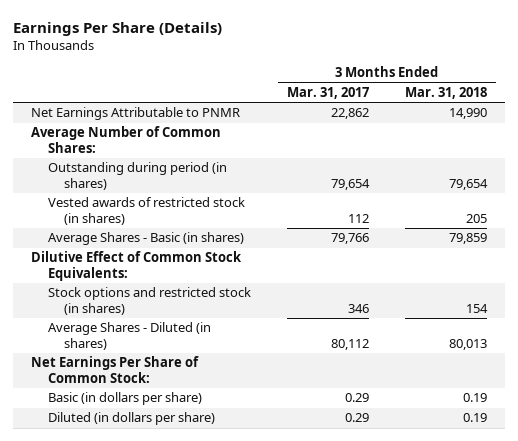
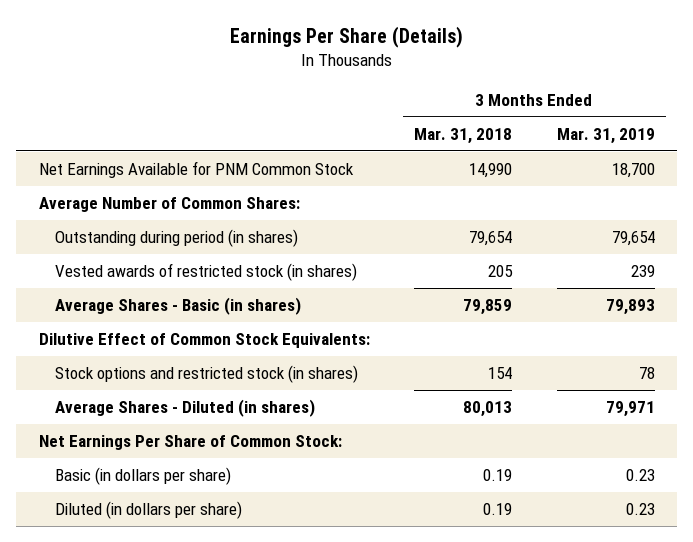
- | 3 Months Ended Mar. 31, 2017 | 3 Months Ended Mar. 31, 2018
+ | 3 Months Ended Mar. 31, 2018 | 3 Months Ended Mar. 31, 2019
- Net Earnings Attributable to PNMR | 22,862 | 14,990
+ Net Earnings Available for PNM Common Stock | 14,990 | 18,700

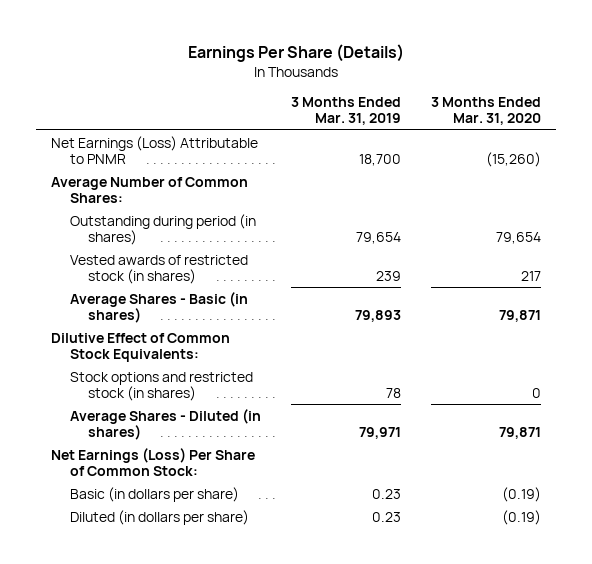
- | 3 Months Ended Mar. 31, 2018 | 3 Months Ended Mar. 31, 2019
+ | 3 Months Ended Mar. 31, 2019 | 3 Months Ended Mar. 31, 2020
- Net Earnings Available for PNM Common Stock | 14,990 | 18,700
+ Net Earnings (Loss) Attributable to PNMR | 18,700 | (15,260)
- Net Earnings Per Share of Common Stock:
+ Net Earnings (Loss) Per Share of Common Stock:

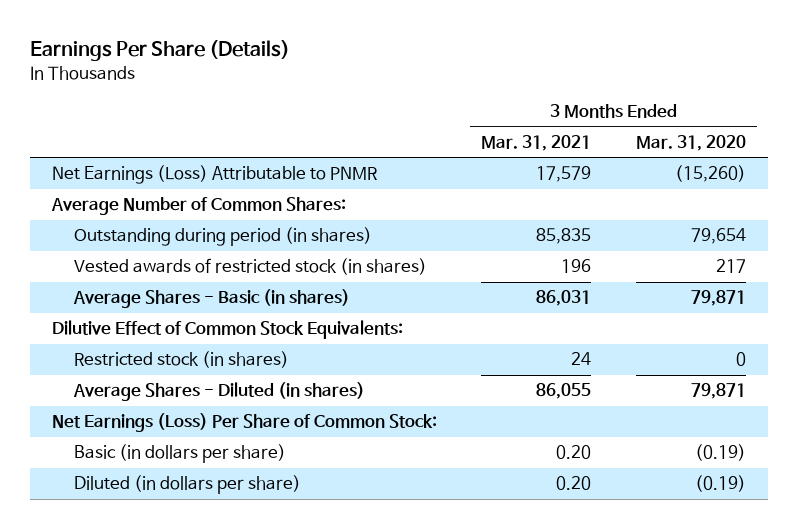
- | 3 Months Ended Mar. 31, 2019 | 3 Months Ended Mar. 31, 2020
+ | 3 Months Ended Mar. 31, 2021 | 3 Months Ended Mar. 31, 2020
- Stock options and restricted stock (in shares) | 78 | 0
+ Restricted stock (in shares) | 24 | 0

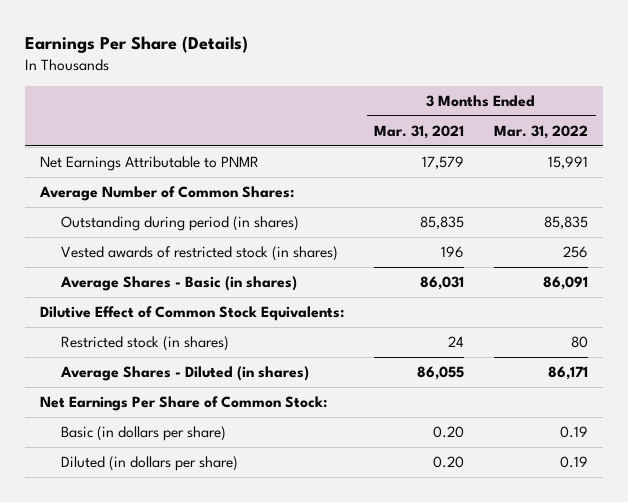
- | 3 Months Ended Mar. 31, 2021 | 3 Months Ended Mar. 31, 2020
+ | 3 Months Ended Mar. 31, 2021 | 3 Months Ended Mar. 31, 2022
- Net Earnings (Loss) Attributable to PNMR | 17,579 | (15,260)
+ Net Earnings Attributable to PNMR | 17,579 | 15,991
- Net Earnings (Loss) Per Share of Common Stock:
+ Net Earnings Per Share of Common Stock:

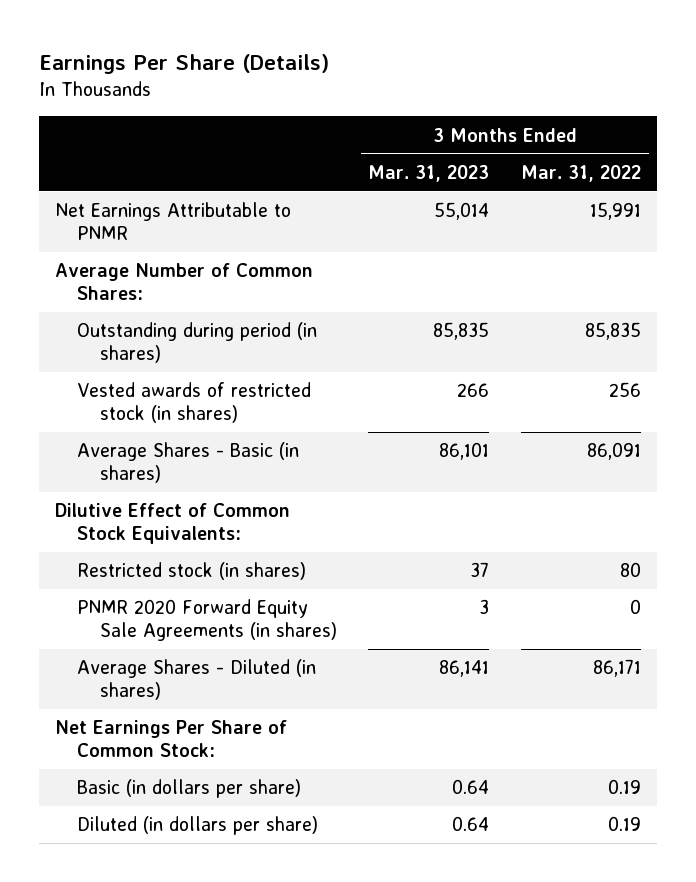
- | 3 Months Ended Mar. 31, 2021 | 3 Months Ended Mar. 31, 2022
+ | 3 Months Ended Mar. 31, 2023 | 3 Months Ended Mar. 31, 2022
+ PNMR 2020 Forward Equity Sale Agreements (in shares) | 3 | 0

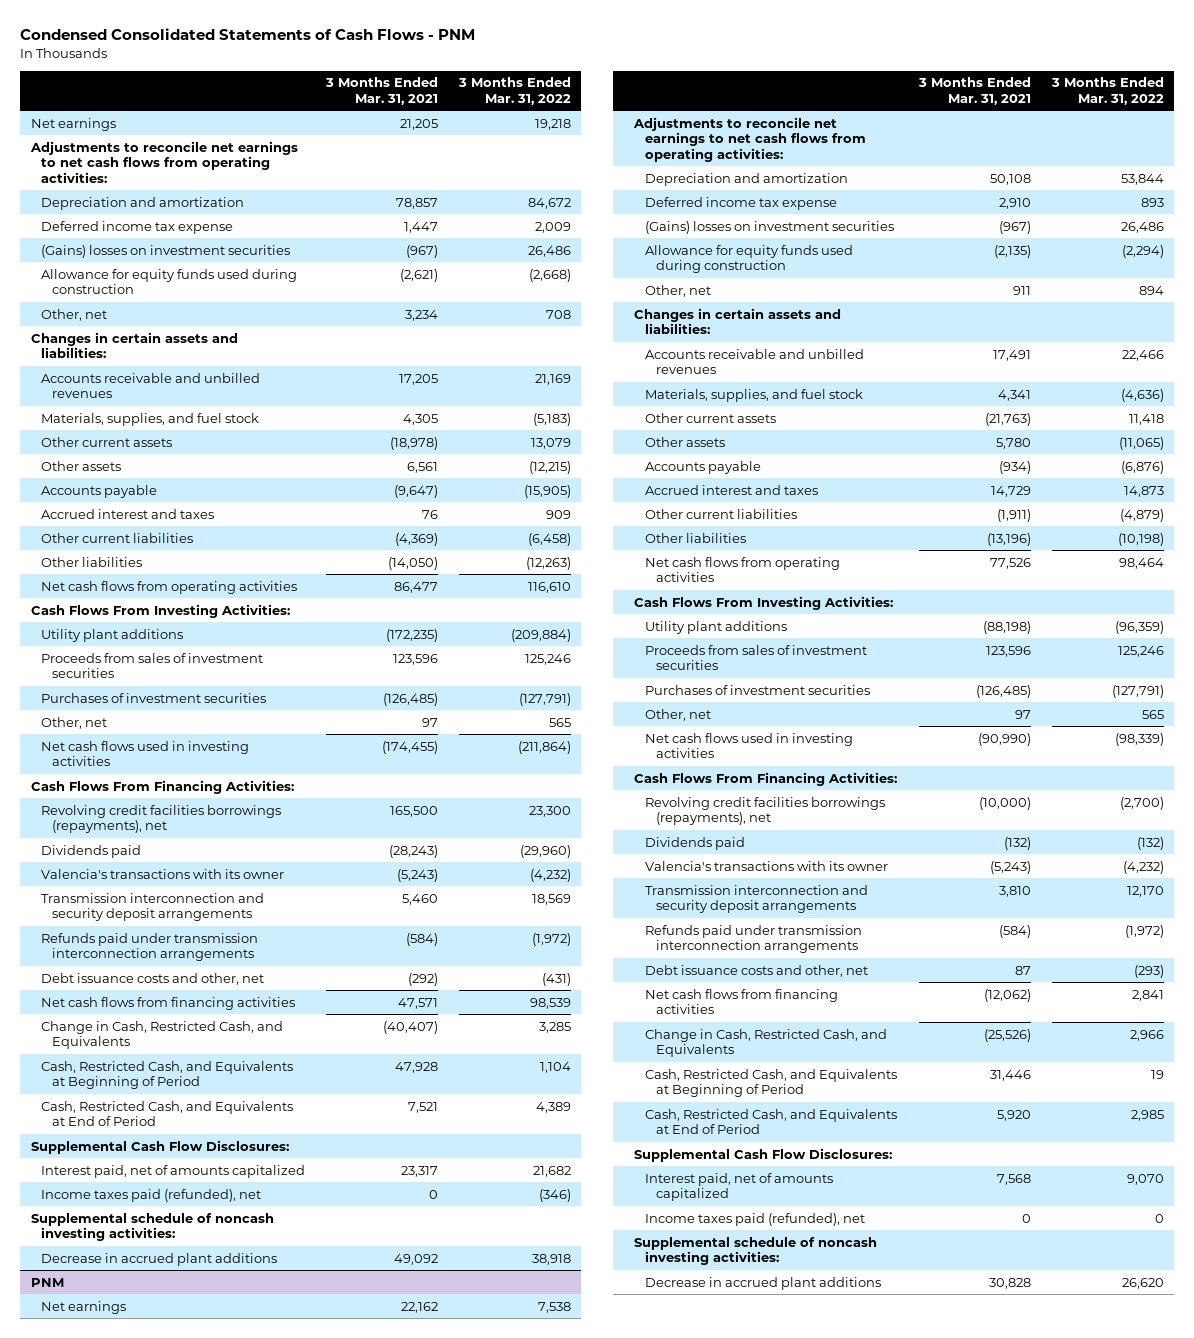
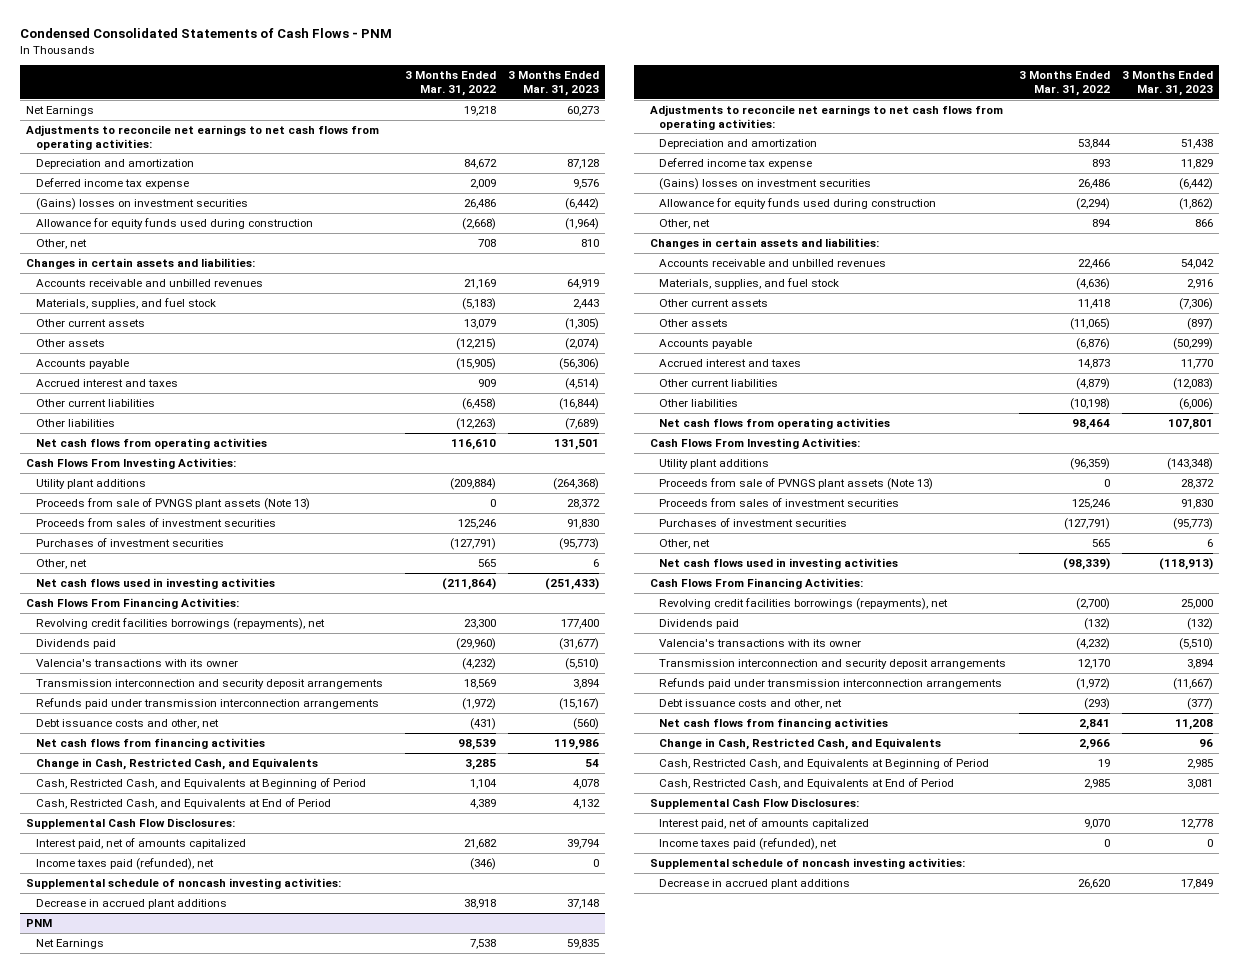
- | 3 Months Ended Mar. 31, 2021 | 3 Months Ended Mar. 31, 2022
+ | 3 Months Ended Mar. 31, 2022 | 3 Months Ended Mar. 31, 2023
- Net earnings | 21,205 | 19,218
+ Net Earnings | 19,218 | 60,273
+ Proceeds from sale of PVNGS plant assets (Note 13) | 0 | 28,372
@ PNM
- Net earnings | 22,162 | 7,538
+ Net Earnings | 7,538 | 59,835
+ Proceeds from sale of PVNGS plant assets (Note 13) | 0 | 28,372

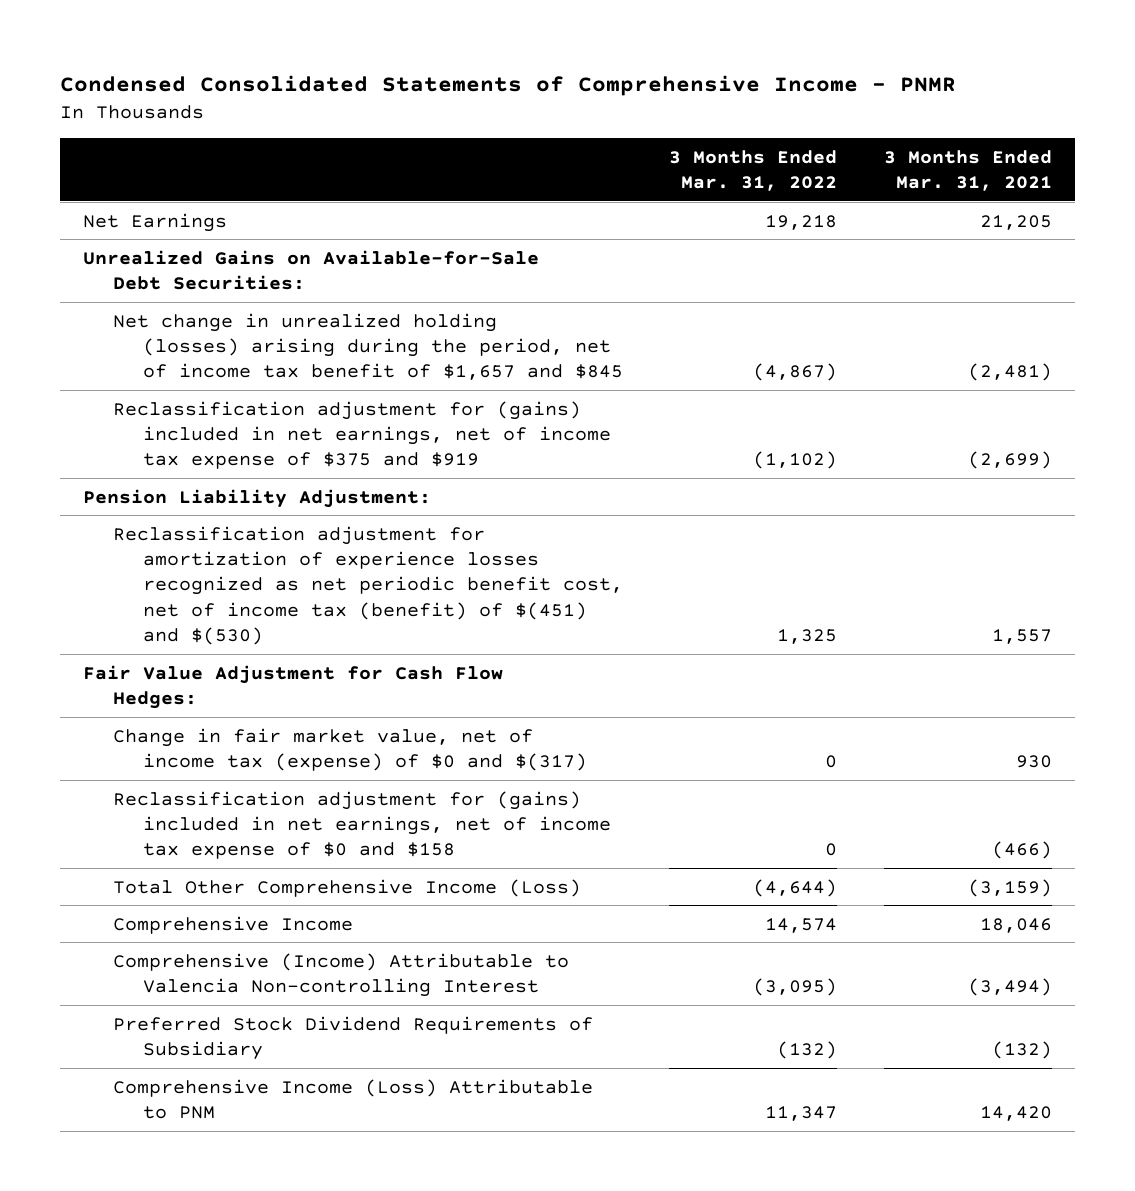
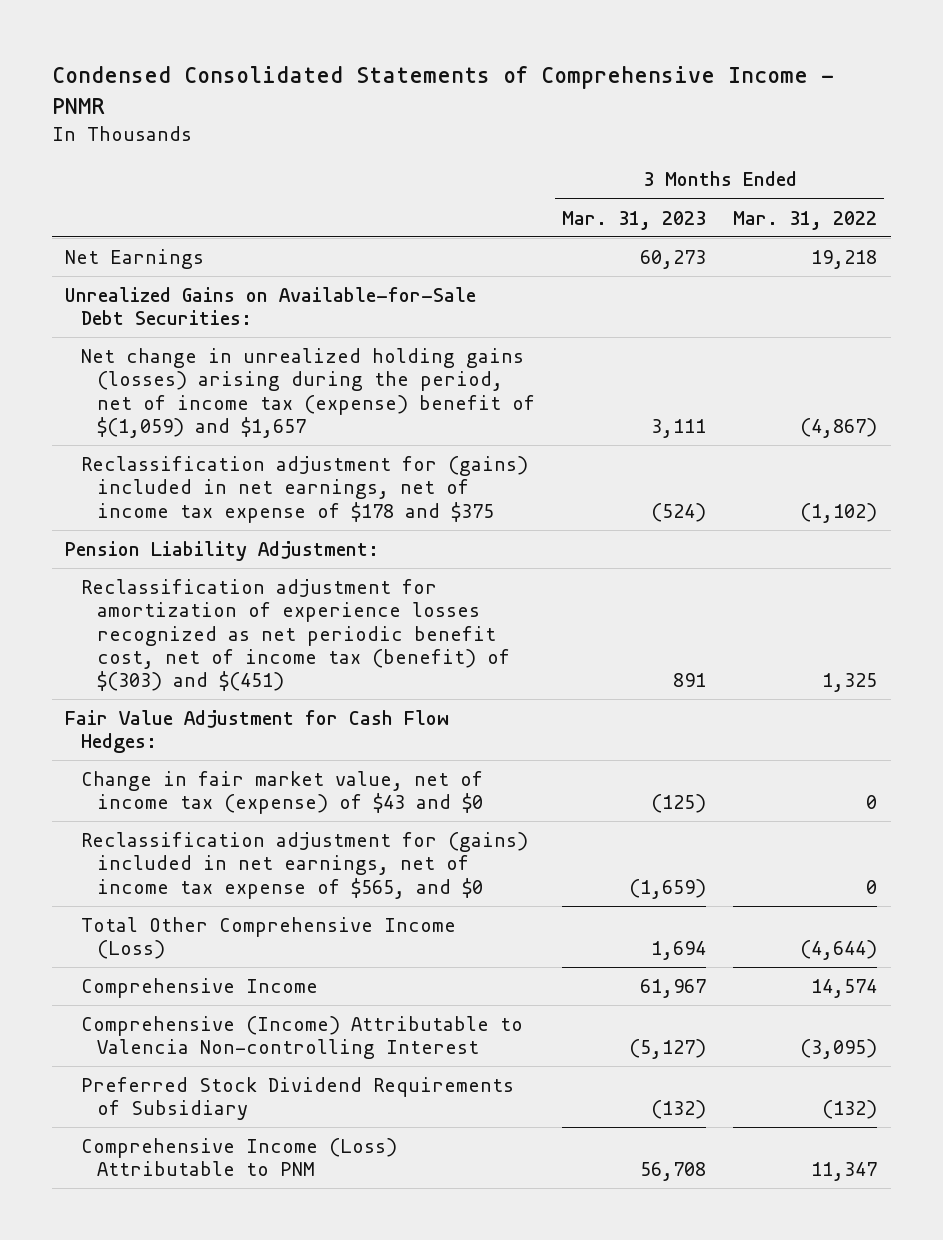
- | 3 Months Ended Mar. 31, 2022 | 3 Months Ended Mar. 31, 2021
+ | 3 Months Ended Mar. 31, 2023 | 3 Months Ended Mar. 31, 2022
- Net change in unrealized holding (losses) arising during the period, net of income tax benefit of $1,657 and $845 | (4,867) | (2,481)
- Reclassification adjustment for (gains) included in net earnings, net of income tax expense of $375 and $919 | (1,102) | (2,699)
+ Net change in unrealized holding gains (losses) arising during the period, net of income tax (expense) benefit of $(1,059) and $1,657 | 3,111 | (4,867)
+ Reclassification adjustment for (gains) included in net earnings, net of income tax expense of $178 and $375 | (524) | (1,102)
- Reclassification adjustment for amortization of experience losses recognized as net periodic benefit cost, net of income tax (benefit) of $(451) and $(530) | 1,325 | 1,557
+ Reclassification adjustment for amortization of experience losses recognized as net periodic benefit cost, net of income tax (benefit) of $(303) and $(451) | 891 | 1,325
- Change in fair market value, net of income tax (expense) of $0 and $(317) | 0 | 930
- Reclassification adjustment for (gains) included in net earnings, net of income tax expense of $0 and $158 | 0 | (466)
+ Change in fair market value, net of income tax (expense) of $43 and $0 | (125) | 0
+ Reclassification adjustment for (gains) included in net earnings, net of income tax expense of $565, and $0 | (1,659) | 0

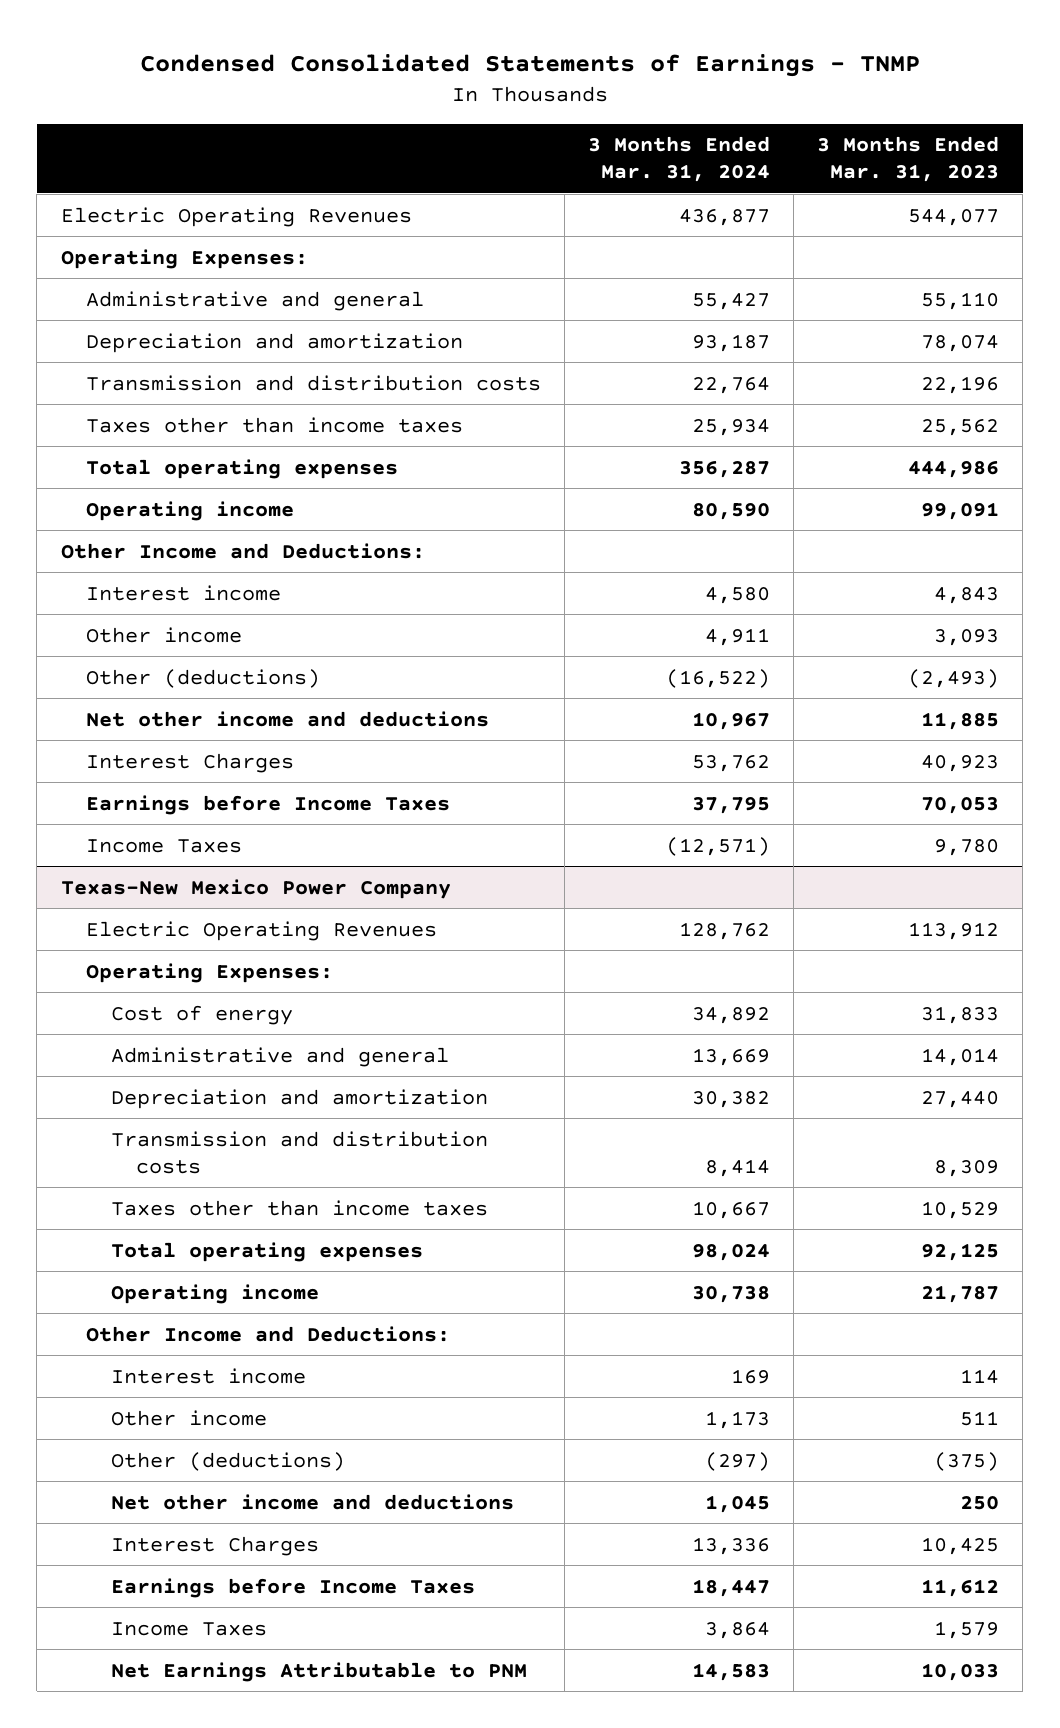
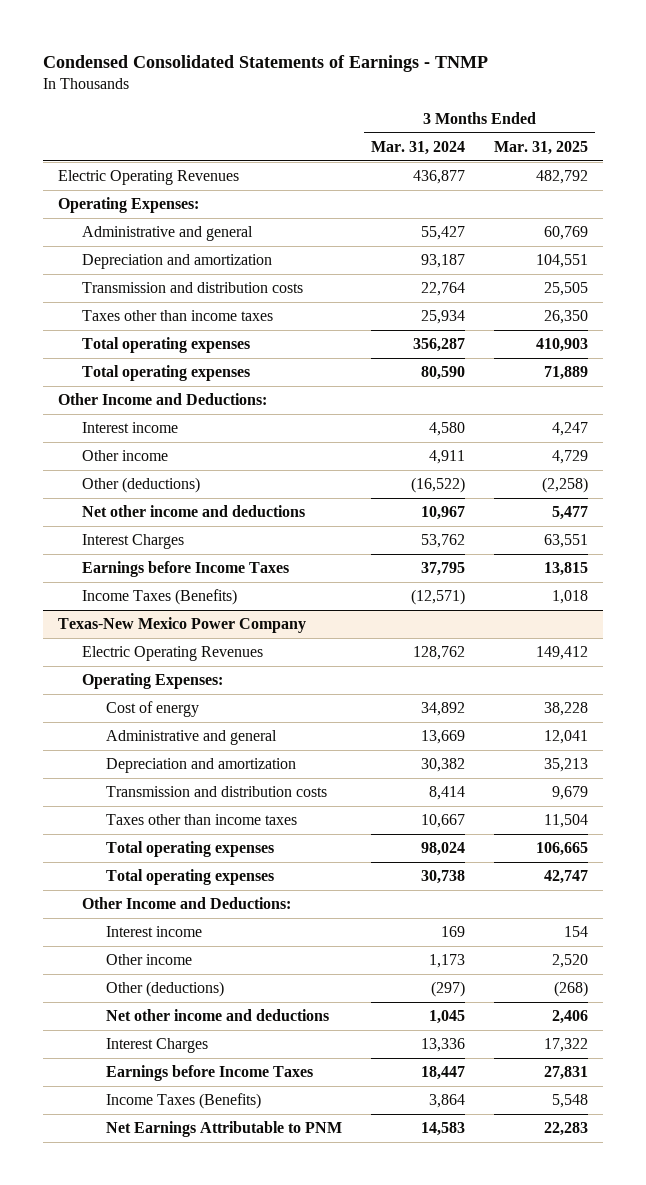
- | 3 Months Ended Mar. 31, 2024 | 3 Months Ended Mar. 31, 2023
+ | 3 Months Ended Mar. 31, 2024 | 3 Months Ended Mar. 31, 2025
- Operating income | 80,590 | 99,091
+ Total operating expenses | 80,590 | 71,889
- Income Taxes | (12,571) | 9,780
+ Income Taxes (Benefits) | (12,571) | 1,018
@ Texas-New Mexico Power Company
- Operating income | 30,738 | 21,787
+ Total operating expenses | 30,738 | 42,747
- Income Taxes | 3,864 | 1,579
+ Income Taxes (Benefits) | 3,864 | 5,548

